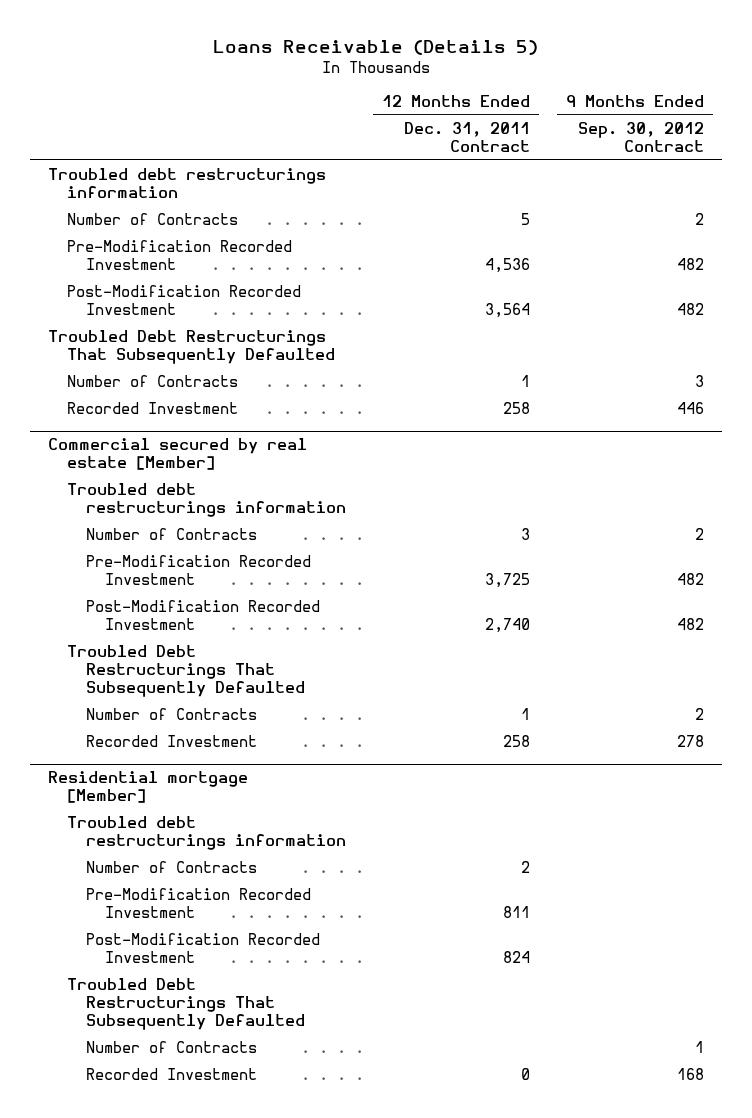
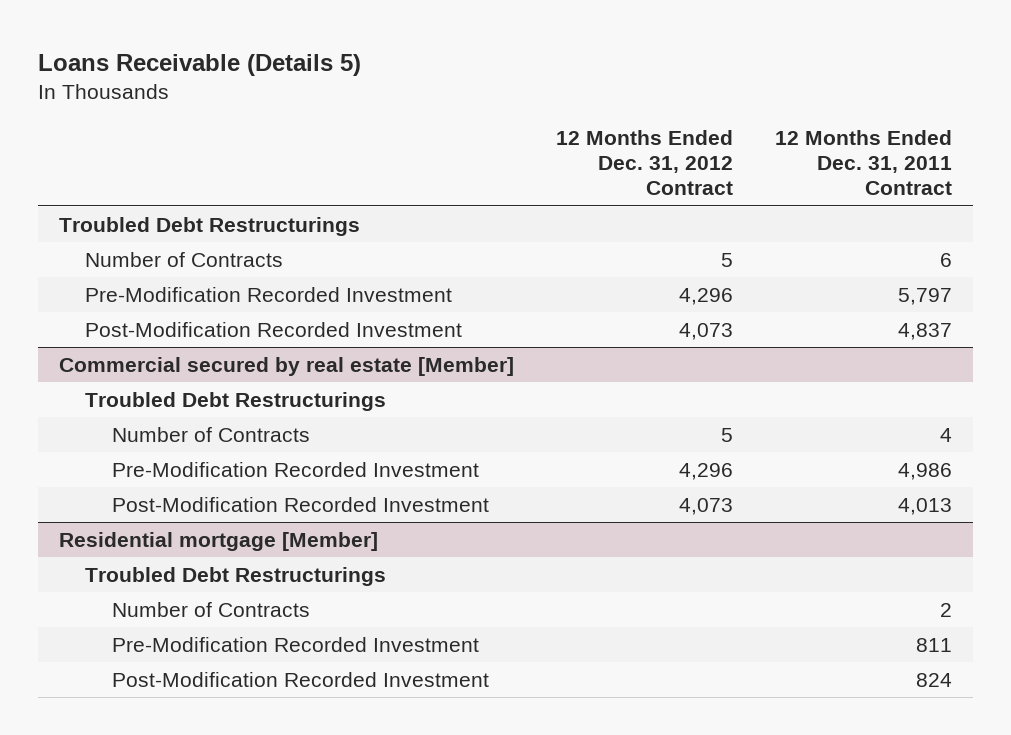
- | 12 Months Ended Dec. 31, 2011 Contract | 9 Months Ended Sep. 30, 2012 Contract
+ | 12 Months Ended Dec. 31, 2012 Contract | 12 Months Ended Dec. 31, 2011 Contract
- Troubled debt restructurings information
- Number of Contracts | 5 | 2
- Pre-Modification Recorded Investment | 4,536 | 482
- Post-Modification Recorded Investment | 3,564 | 482
- Troubled Debt Restructurings That Subsequently Defaulted
- Number of Contracts | 1 | 3
- Recorded Investment | 258 | 446
+ Troubled Debt Restructurings
+ Number of Contracts | 5 | 6
+ Pre-Modification Recorded Investment | 4,296 | 5,797
+ Post-Modification Recorded Investment | 4,073 | 4,837
@ Commercial secured by real estate [Member]
- Troubled debt restructurings information
- Number of Contracts | 3 | 2
- Pre-Modification Recorded Investment | 3,725 | 482
- Post-Modification Recorded Investment | 2,740 | 482
- Troubled Debt Restructurings That Subsequently Defaulted
- Number of Contracts | 1 | 2
- Recorded Investment | 258 | 278
+ Troubled Debt Restructurings
+ Number of Contracts | 5 | 4
+ Pre-Modification Recorded Investment | 4,296 | 4,986
+ Post-Modification Recorded Investment | 4,073 | 4,013
@ Residential mortgage [Member]
- Troubled debt restructurings information
+ Troubled Debt Restructurings
- Troubled Debt Restructurings That Subsequently Defaulted
- Number of Contracts | | 1
- Recorded Investment | 0 | 168

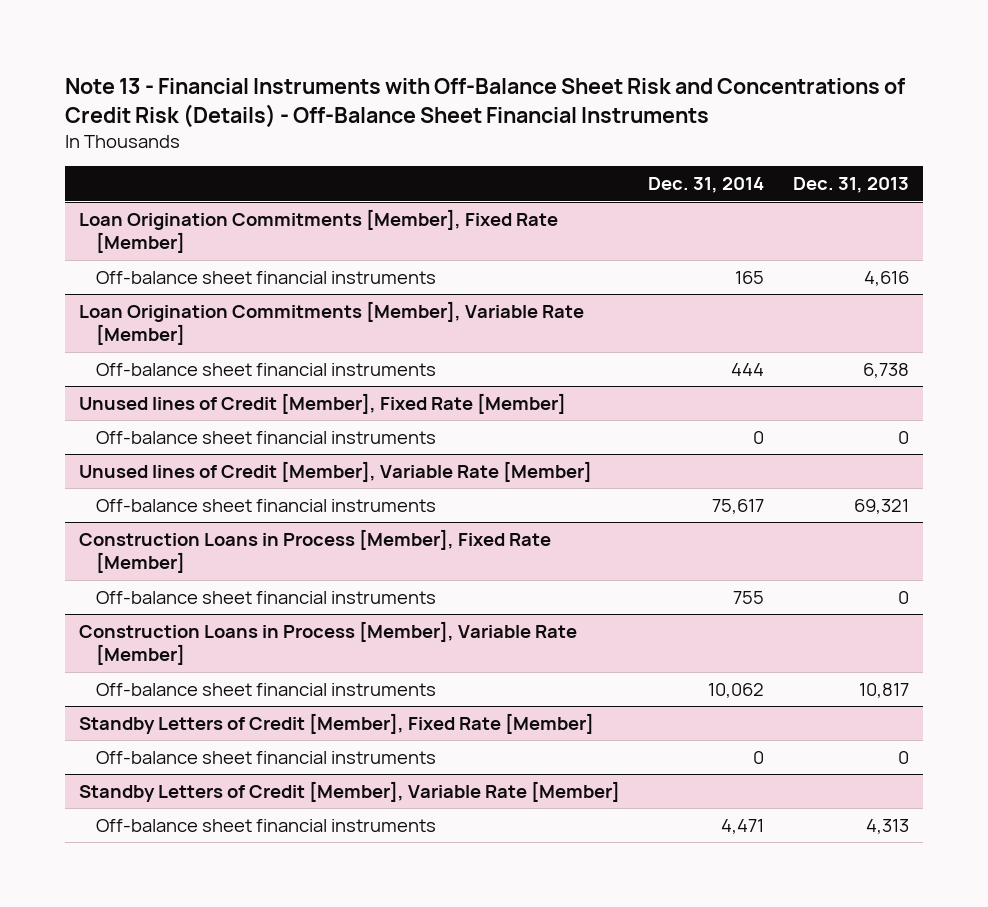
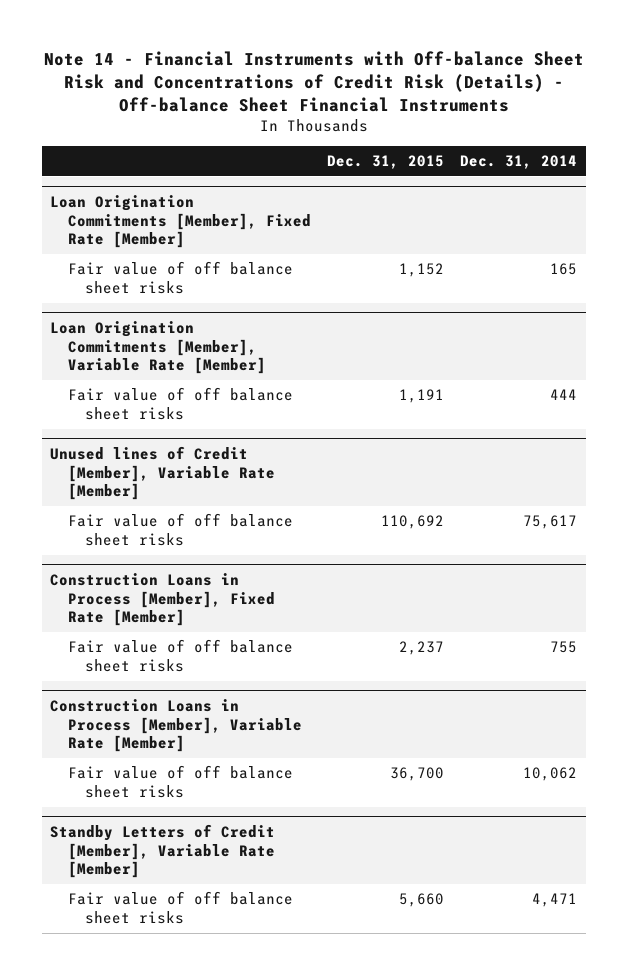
- Note 13 - Financial Instruments with Off-Balance Sheet Risk and Concentrations of Credit Risk (Details) - Off-Balance Sheet Financial Instruments
+ Note 14 - Financial Instruments with Off-balance Sheet Risk and Concentrations of Credit Risk (Details) - Off-balance Sheet Financial Instruments
- | Dec. 31, 2014 | Dec. 31, 2013
+ | Dec. 31, 2015 | Dec. 31, 2014
@ Loan Origination Commitments [Member], Fixed Rate [Member]
- Off-balance sheet financial instruments | 165 | 4,616
+ Fair value of off balance sheet risks | 1,152 | 165
@ Loan Origination Commitments [Member], Variable Rate [Member]
- Off-balance sheet financial instruments | 444 | 6,738
- Unused lines of Credit [Member], Fixed Rate [Member]
- Off-balance sheet financial instruments | 0 | 0
@ Loan Origination Commitments [Member], Variable Rate [Member]
+ Fair value of off balance sheet risks | 1,191 | 444
@ Unused lines of Credit [Member], Variable Rate [Member]
- Off-balance sheet financial instruments | 75,617 | 69,321
+ Fair value of off balance sheet risks | 110,692 | 75,617
@ Construction Loans in Process [Member], Fixed Rate [Member]
- Off-balance sheet financial instruments | 755 | 0
+ Fair value of off balance sheet risks | 2,237 | 755
@ Construction Loans in Process [Member], Variable Rate [Member]
- Off-balance sheet financial instruments | 10,062 | 10,817
- Standby Letters of Credit [Member], Fixed Rate [Member]
- Off-balance sheet financial instruments | 0 | 0
@ Construction Loans in Process [Member], Variable Rate [Member]
+ Fair value of off balance sheet risks | 36,700 | 10,062
@ Standby Letters of Credit [Member], Variable Rate [Member]
- Off-balance sheet financial instruments | 4,471 | 4,313
+ Fair value of off balance sheet risks | 5,660 | 4,471

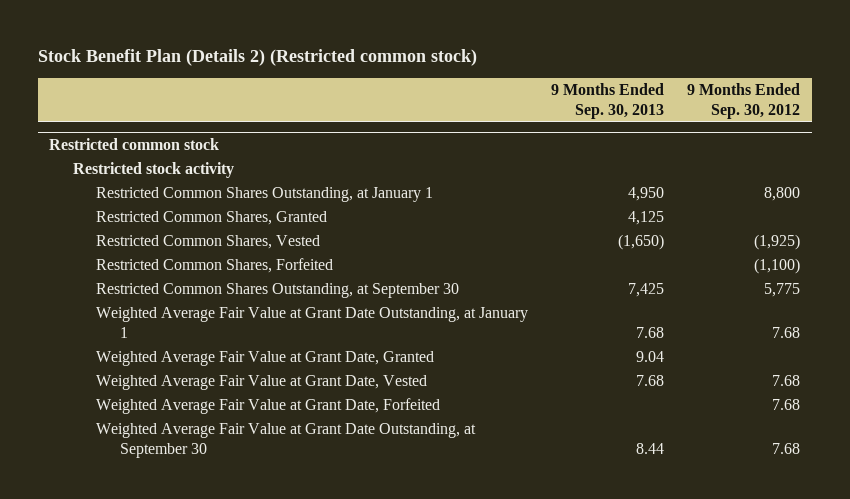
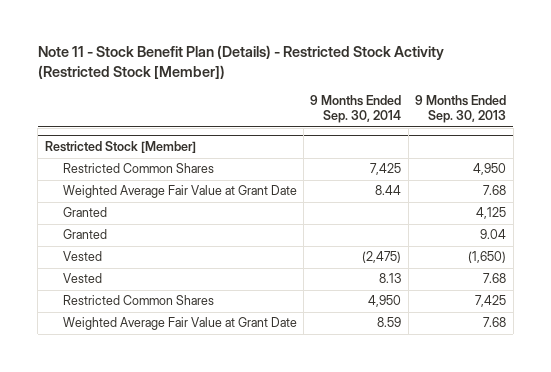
- Stock Benefit Plan (Details 2) (Restricted common stock)
+ Note 11 - Stock Benefit Plan (Details) - Restricted Stock Activity (Restricted Stock [Member])
- | 9 Months Ended Sep. 30, 2013 | 9 Months Ended Sep. 30, 2012
+ | 9 Months Ended Sep. 30, 2014 | 9 Months Ended Sep. 30, 2013
- Restricted common stock
- Restricted stock activity
- Restricted Common Shares Outstanding, at January 1 | 4,950 | 8,800
- Restricted Common Shares, Granted | 4,125 |
- Restricted Common Shares, Vested | (1,650) | (1,925)
- Restricted Common Shares, Forfeited | | (1,100)
- Restricted Common Shares Outstanding, at September 30 | 7,425 | 5,775
- Weighted Average Fair Value at Grant Date Outstanding, at January 1 | 7.68 | 7.68
- Weighted Average Fair Value at Grant Date, Granted | 9.04 |
- Weighted Average Fair Value at Grant Date, Vested | 7.68 | 7.68
- Weighted Average Fair Value at Grant Date, Forfeited | | 7.68
- Weighted Average Fair Value at Grant Date Outstanding, at September 30 | 8.44 | 7.68
+ Restricted Stock [Member]
+ Restricted Common Shares | 7,425 | 4,950
+ Weighted Average Fair Value at Grant Date | 8.44 | 7.68
+ Granted | | 4,125
+ Granted | | 9.04
+ Vested | (2,475) | (1,650)
+ Vested | 8.13 | 7.68
+ Restricted Common Shares | 4,950 | 7,425
+ Weighted Average Fair Value at Grant Date | 8.59 | 7.68

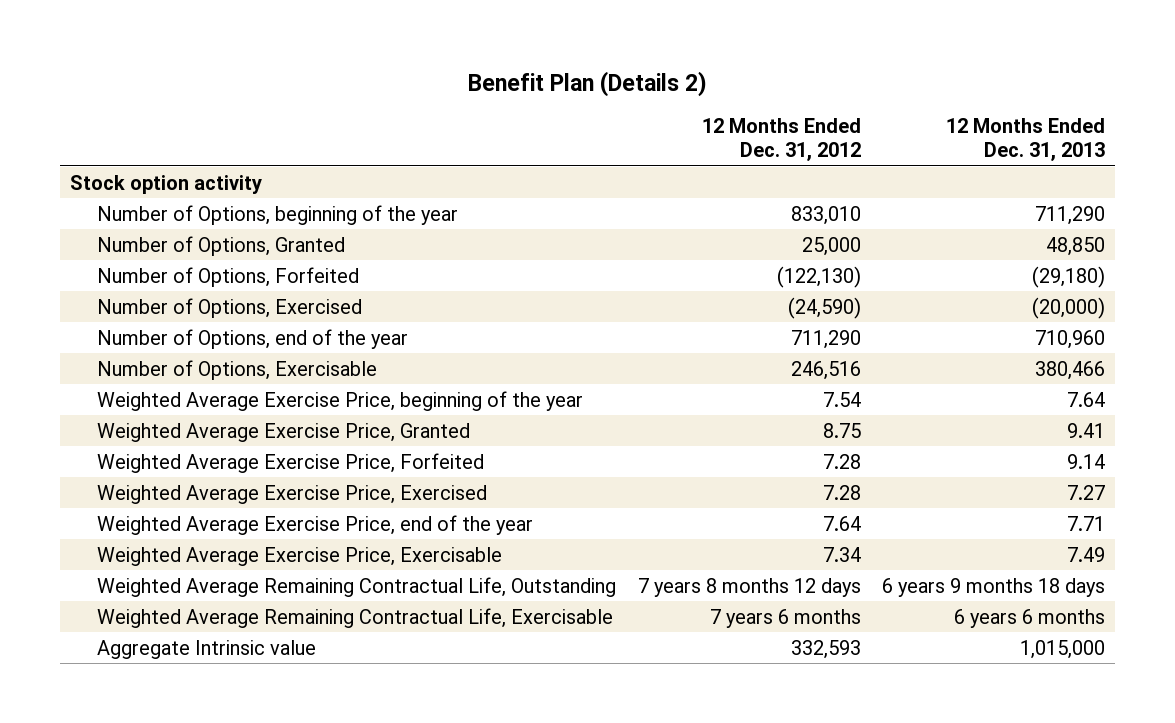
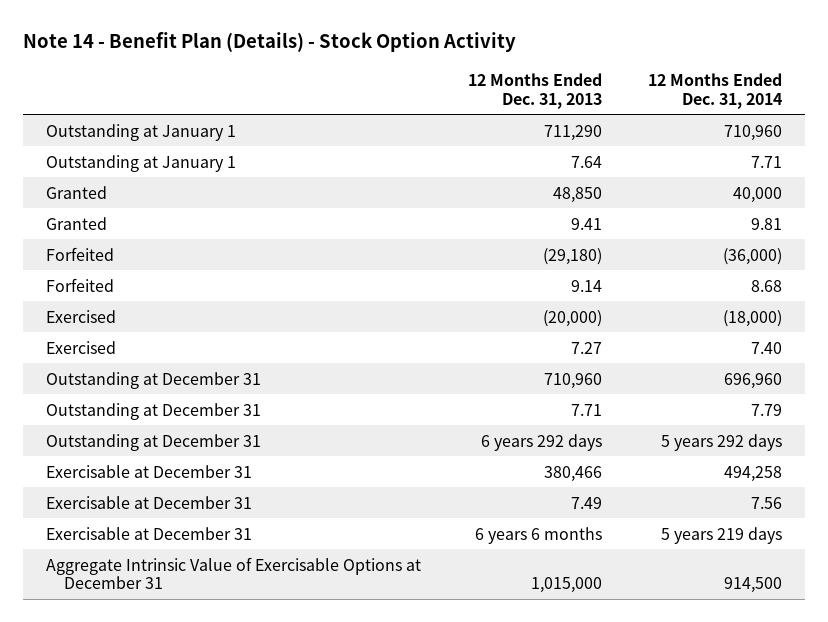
- Benefit Plan (Details 2)
+ Note 14 - Benefit Plan (Details) - Stock Option Activity
- | 12 Months Ended Dec. 31, 2012 | 12 Months Ended Dec. 31, 2013
+ | 12 Months Ended Dec. 31, 2013 | 12 Months Ended Dec. 31, 2014
- Stock option activity
- Number of Options, beginning of the year | 833,010 | 711,290
- Number of Options, Granted | 25,000 | 48,850
- Number of Options, Forfeited | (122,130) | (29,180)
- Number of Options, Exercised | (24,590) | (20,000)
- Number of Options, end of the year | 711,290 | 710,960
- Number of Options, Exercisable | 246,516 | 380,466
- Weighted Average Exercise Price, beginning of the year | 7.54 | 7.64
- Weighted Average Exercise Price, Granted | 8.75 | 9.41
- Weighted Average Exercise Price, Forfeited | 7.28 | 9.14
- Weighted Average Exercise Price, Exercised | 7.28 | 7.27
- Weighted Average Exercise Price, end of the year | 7.64 | 7.71
- Weighted Average Exercise Price, Exercisable | 7.34 | 7.49
- Weighted Average Remaining Contractual Life, Outstanding | 7 years 8 months 12 days | 6 years 9 months 18 days
- Weighted Average Remaining Contractual Life, Exercisable | 7 years 6 months | 6 years 6 months
- Aggregate Intrinsic value | 332,593 | 1,015,000
+ Outstanding at January 1 | 711,290 | 710,960
+ Outstanding at January 1 | 7.64 | 7.71
+ Granted | 48,850 | 40,000
+ Granted | 9.41 | 9.81
+ Forfeited | (29,180) | (36,000)
+ Forfeited | 9.14 | 8.68
+ Exercised | (20,000) | (18,000)
+ Exercised | 7.27 | 7.40
+ Outstanding at December 31 | 710,960 | 696,960
+ Outstanding at December 31 | 7.71 | 7.79
+ Outstanding at December 31 | 6 years 292 days | 5 years 292 days
+ Exercisable at December 31 | 380,466 | 494,258
+ Exercisable at December 31 | 7.49 | 7.56
+ Exercisable at December 31 | 6 years 6 months | 5 years 219 days
+ Aggregate Intrinsic Value of Exercisable Options at December 31 | 1,015,000 | 914,500

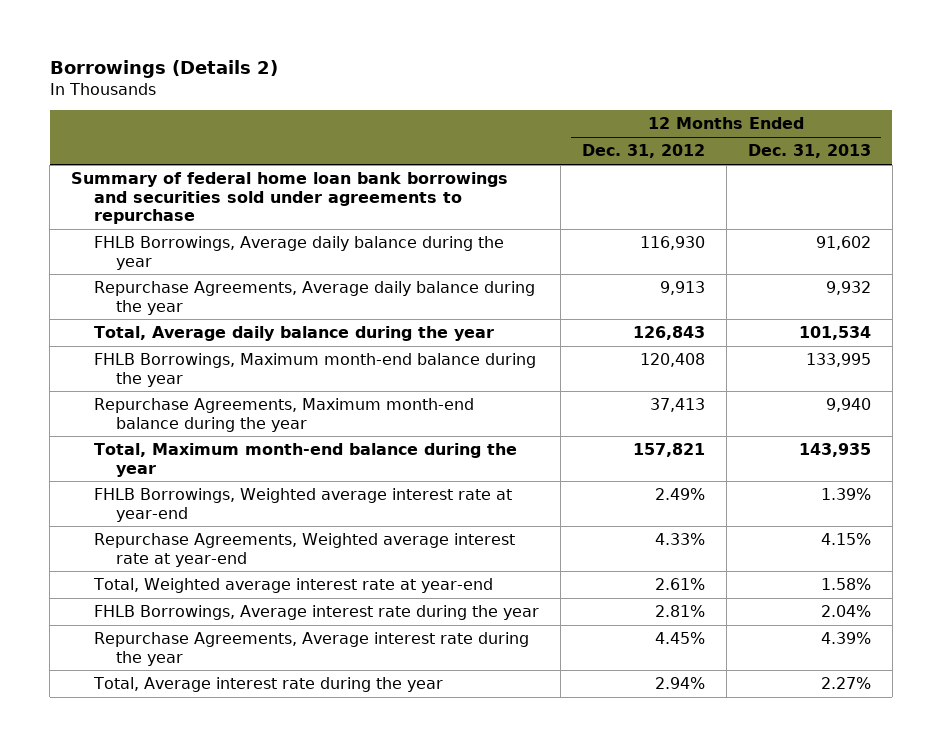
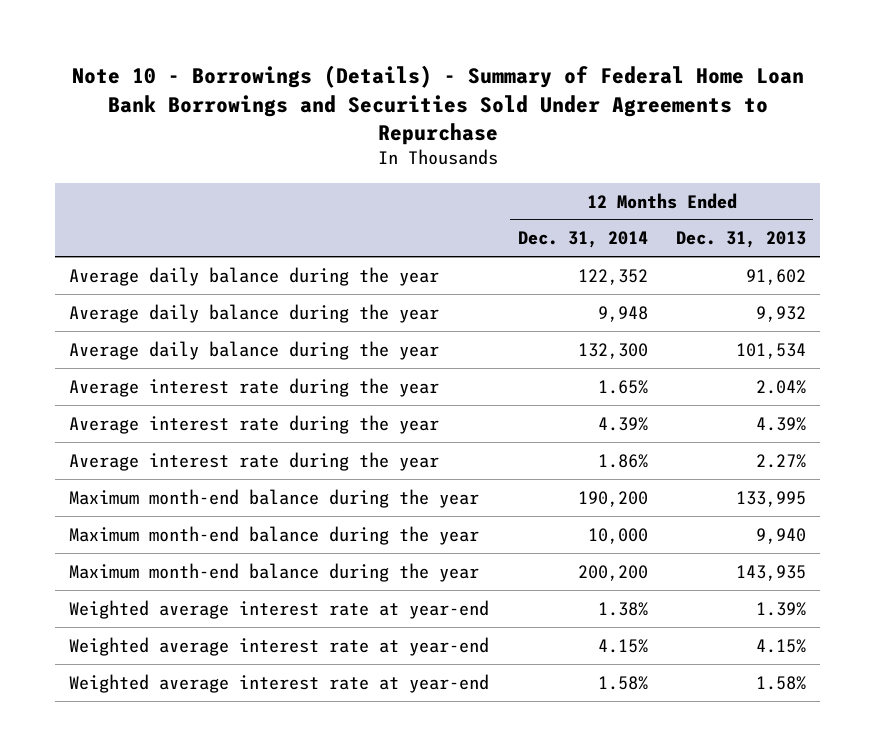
- Borrowings (Details 2)
+ Note 10 - Borrowings (Details) - Summary of Federal Home Loan Bank Borrowings and Securities Sold Under Agreements to Repurchase
- | 12 Months Ended Dec. 31, 2012 | 12 Months Ended Dec. 31, 2013
+ | 12 Months Ended Dec. 31, 2014 | 12 Months Ended Dec. 31, 2013
- Summary of federal home loan bank borrowings and securities sold under agreements to repurchase
- FHLB Borrowings, Average daily balance during the year | 116,930 | 91,602
- Repurchase Agreements, Average daily balance during the year | 9,913 | 9,932
- Total, Average daily balance during the year | 126,843 | 101,534
- FHLB Borrowings, Maximum month-end balance during the year | 120,408 | 133,995
- Repurchase Agreements, Maximum month-end balance during the year | 37,413 | 9,940
- Total, Maximum month-end balance during the year | 157,821 | 143,935
- FHLB Borrowings, Weighted average interest rate at year-end | 2.49% | 1.39%
- Repurchase Agreements, Weighted average interest rate at year-end | 4.33% | 4.15%
- Total, Weighted average interest rate at year-end | 2.61% | 1.58%
- FHLB Borrowings, Average interest rate during the year | 2.81% | 2.04%
- Repurchase Agreements, Average interest rate during the year | 4.45% | 4.39%
- Total, Average interest rate during the year | 2.94% | 2.27%
+ Average daily balance during the year | 122,352 | 91,602
+ Average daily balance during the year | 9,948 | 9,932
+ Average daily balance during the year | 132,300 | 101,534
+ Average interest rate during the year | 1.65% | 2.04%
+ Average interest rate during the year | 4.39% | 4.39%
+ Average interest rate during the year | 1.86% | 2.27%
+ Maximum month-end balance during the year | 190,200 | 133,995
+ Maximum month-end balance during the year | 10,000 | 9,940
+ Maximum month-end balance during the year | 200,200 | 143,935
+ Weighted average interest rate at year-end | 1.38% | 1.39%
+ Weighted average interest rate at year-end | 4.15% | 4.15%
+ Weighted average interest rate at year-end | 1.58% | 1.58%

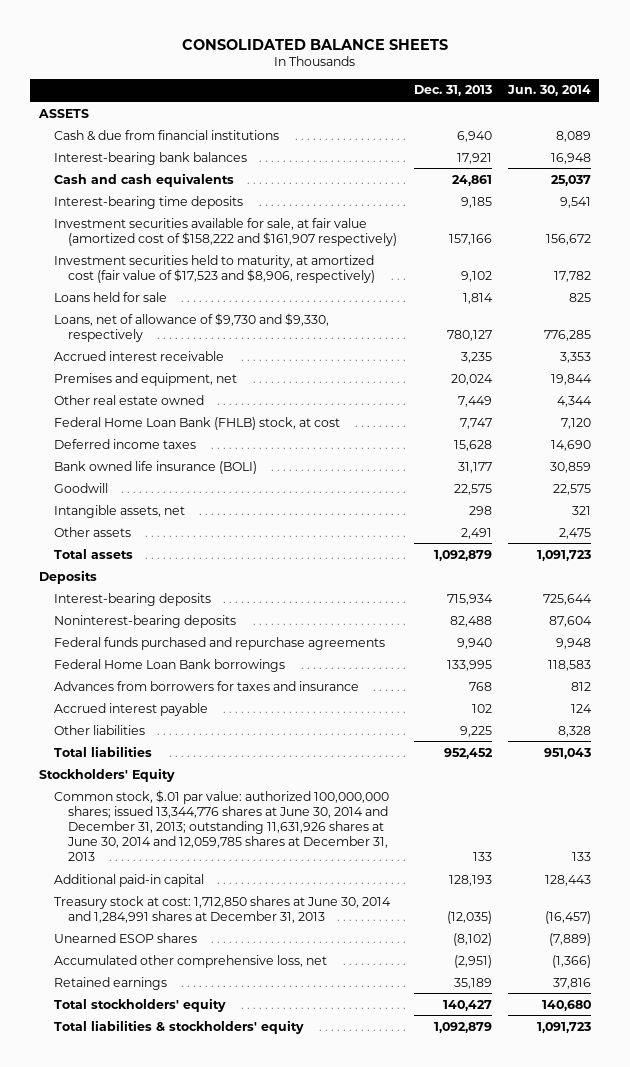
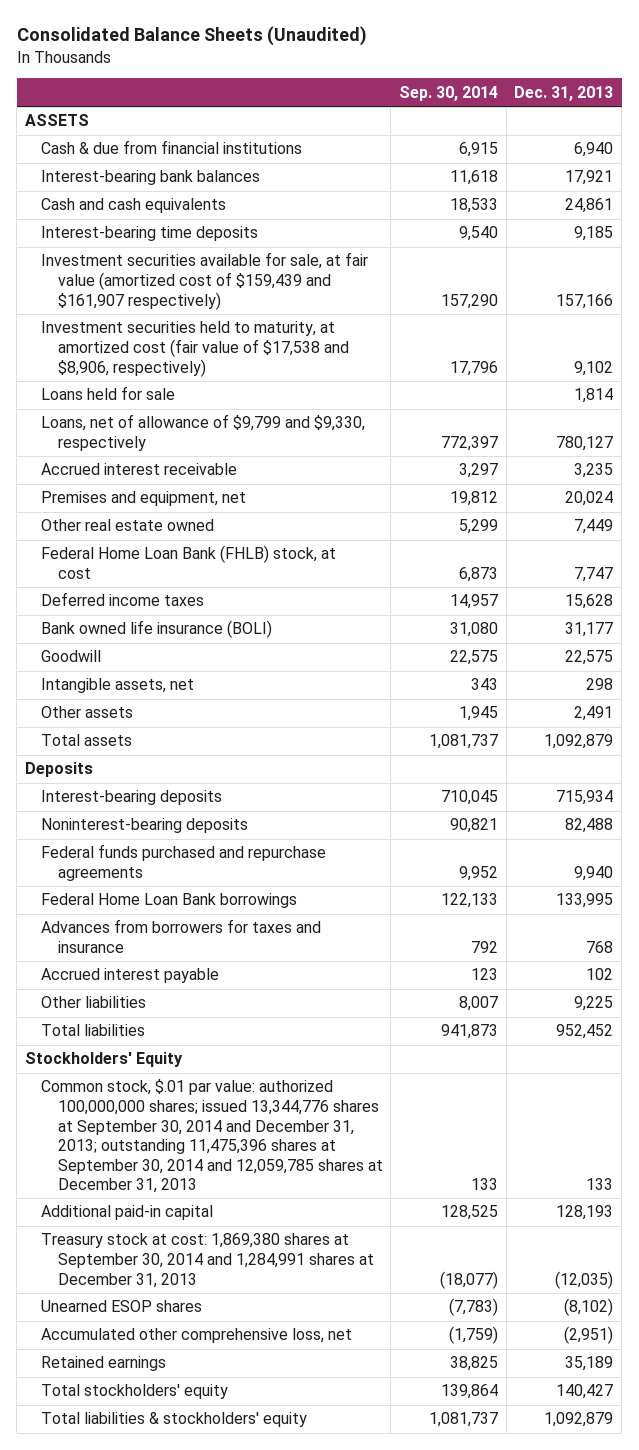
- CONSOLIDATED BALANCE SHEETS
+ Consolidated Balance Sheets (Unaudited)
- | Dec. 31, 2013 | Jun. 30, 2014
+ | Sep. 30, 2014 | Dec. 31, 2013
- Investment securities available for sale, at fair value (amortized cost of $158,222 and $161,907 respectively) | 157,166 | 156,672
- Investment securities held to maturity, at amortized cost (fair value of $17,523 and $8,906, respectively) | 9,102 | 17,782
+ Investment securities available for sale, at fair value (amortized cost of $159,439 and $161,907 respectively) | 157,290 | 157,166
+ Investment securities held to maturity, at amortized cost (fair value of $17,538 and $8,906, respectively) | 17,796 | 9,102
- Loans, net of allowance of $9,730 and $9,330, respectively | 780,127 | 776,285
+ Loans, net of allowance of $9,799 and $9,330, respectively | 772,397 | 780,127
- Common stock, $.01 par value: authorized 100,000,000 shares; issued 13,344,776 shares at June 30, 2014 and December 31, 2013; outstanding 11,631,926 shares at June 30, 2014 and 12,059,785 shares at December 31, 2013 | 133 | 133
+ Common stock, $.01 par value: authorized 100,000,000 shares; issued 13,344,776 shares at September 30, 2014 and December 31, 2013; outstanding 11,475,396 shares at September 30, 2014 and 12,059,785 shares at December 31, 2013 | 133 | 133
- Treasury stock at cost: 1,712,850 shares at June 30, 2014 and 1,284,991 shares at December 31, 2013 | (12,035) | (16,457)
+ Treasury stock at cost: 1,869,380 shares at September 30, 2014 and 1,284,991 shares at December 31, 2013 | (18,077) | (12,035)

